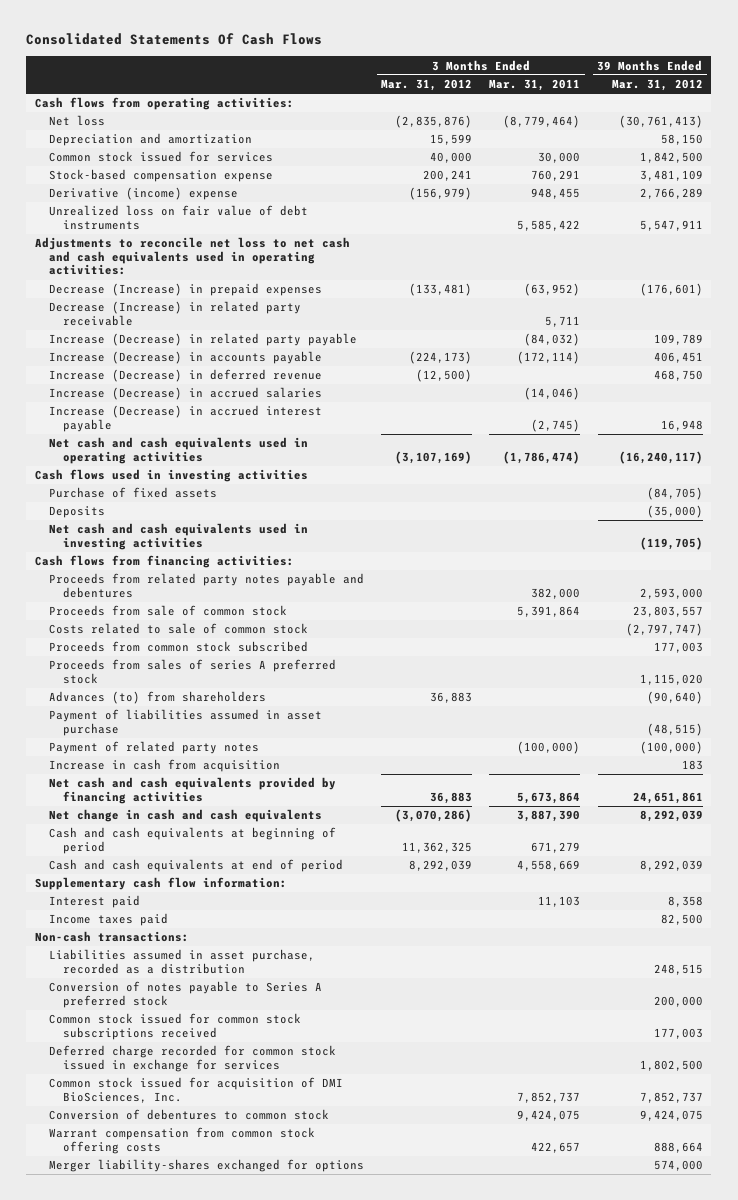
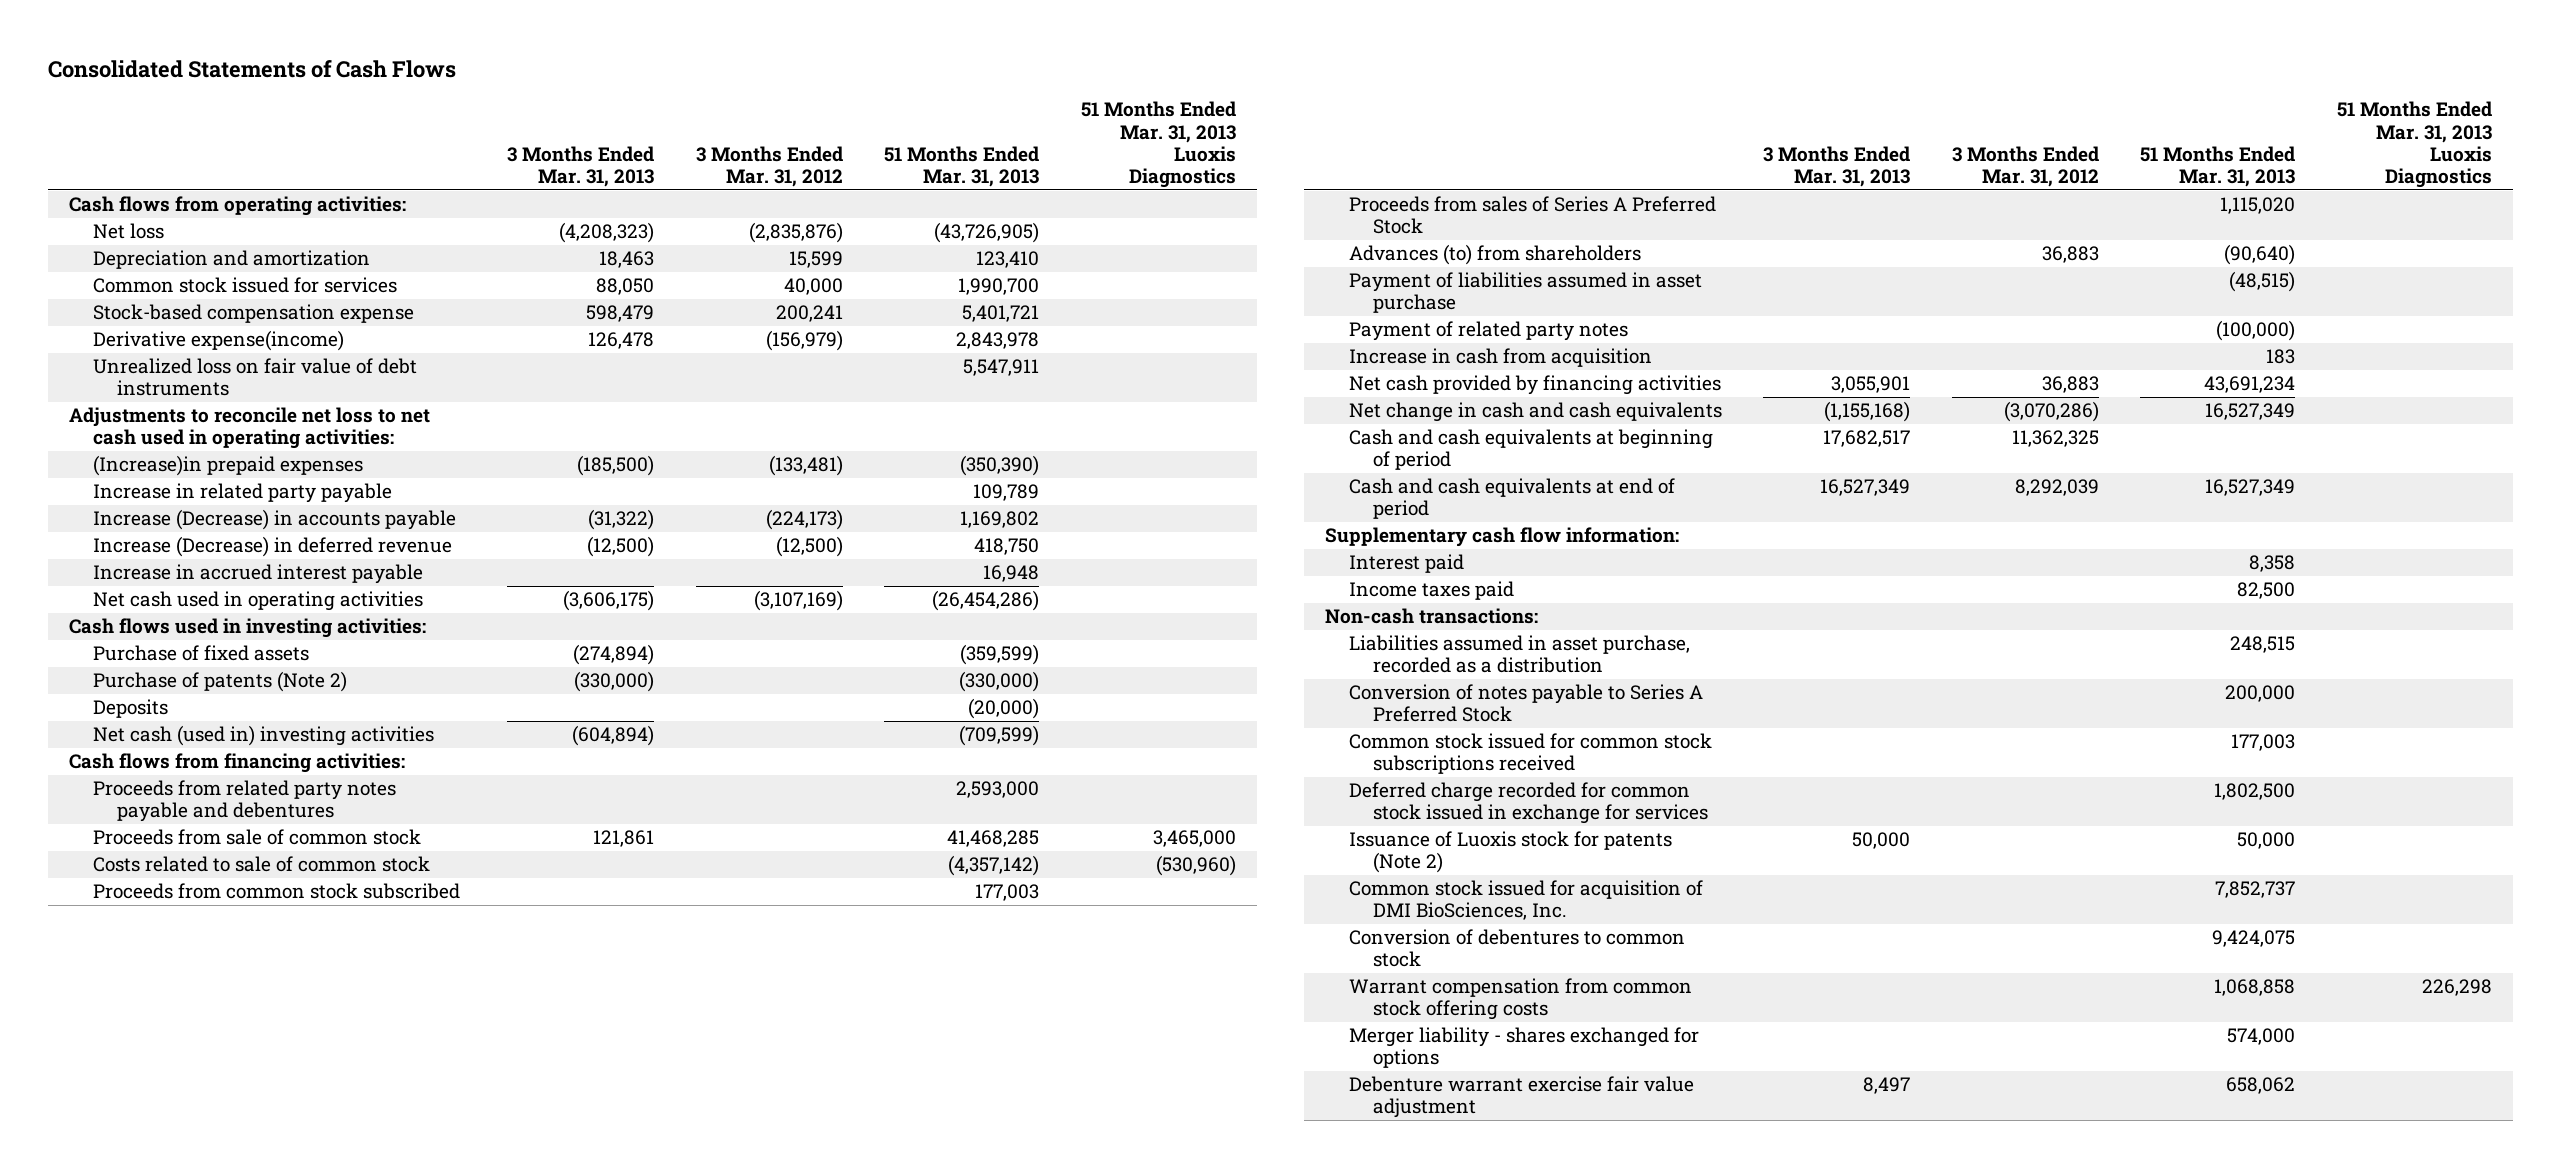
- Consolidated Statements Of Cash Flows
+ Consolidated Statements of Cash Flows
- | 3 Months Ended Mar. 31, 2012 | 3 Months Ended Mar. 31, 2011 | 39 Months Ended Mar. 31, 2012
+ | 3 Months Ended Mar. 31, 2013 | 3 Months Ended Mar. 31, 2012 | 51 Months Ended Mar. 31, 2013 | 51 Months Ended Mar. 31, 2013 Luoxis Diagnostics
- Derivative (income) expense | (156,979) | 948,455 | 2,766,289
+ Derivative expense(income) | 126,478 | (156,979) | 2,843,978 |
- Adjustments to reconcile net loss to net cash and cash equivalents used in operating activities:
- Decrease (Increase) in prepaid expenses | (133,481) | (63,952) | (176,601)
- Decrease (Increase) in related party receivable | | 5,711 |
- Increase (Decrease) in related party payable | | (84,032) | 109,789
+ Adjustments to reconcile net loss to net cash used in operating activities:
+ (Increase)in prepaid expenses | (185,500) | (133,481) | (350,390) |
+ Increase in related party payable | | | 109,789 |
- Increase (Decrease) in accrued salaries | | (14,046) |
- Increase (Decrease) in accrued interest payable | | (2,745) | 16,948
- Net cash and cash equivalents used in operating activities | (3,107,169) | (1,786,474) | (16,240,117)
- Cash flows used in investing activities
+ Increase in accrued interest payable | | | 16,948 |
+ Net cash used in operating activities | (3,606,175) | (3,107,169) | (26,454,286) |
+ Cash flows used in investing activities:
+ Purchase of patents (Note 2) | (330,000) | | (330,000) |
- Net cash and cash equivalents used in investing activities | | | (119,705)
+ Net cash (used in) investing activities | (604,894) | | (709,599) |
- Proceeds from sales of series A preferred stock | | | 1,115,020
+ Proceeds from sales of Series A Preferred Stock | | | 1,115,020 |
- Net cash and cash equivalents provided by financing activities | 36,883 | 5,673,864 | 24,651,861
+ Net cash provided by financing activities | 3,055,901 | 36,883 | 43,691,234 |
- Conversion of notes payable to Series A preferred stock | | | 200,000
+ Conversion of notes payable to Series A Preferred Stock | | | 200,000 |
+ Issuance of Luoxis stock for patents (Note 2) | 50,000 | | 50,000 |
- Merger liability-shares exchanged for options | | | 574,000
+ Merger liability - shares exchanged for options | | | 574,000 |
+ Debenture warrant exercise fair value adjustment | 8,497 | | 658,062 |

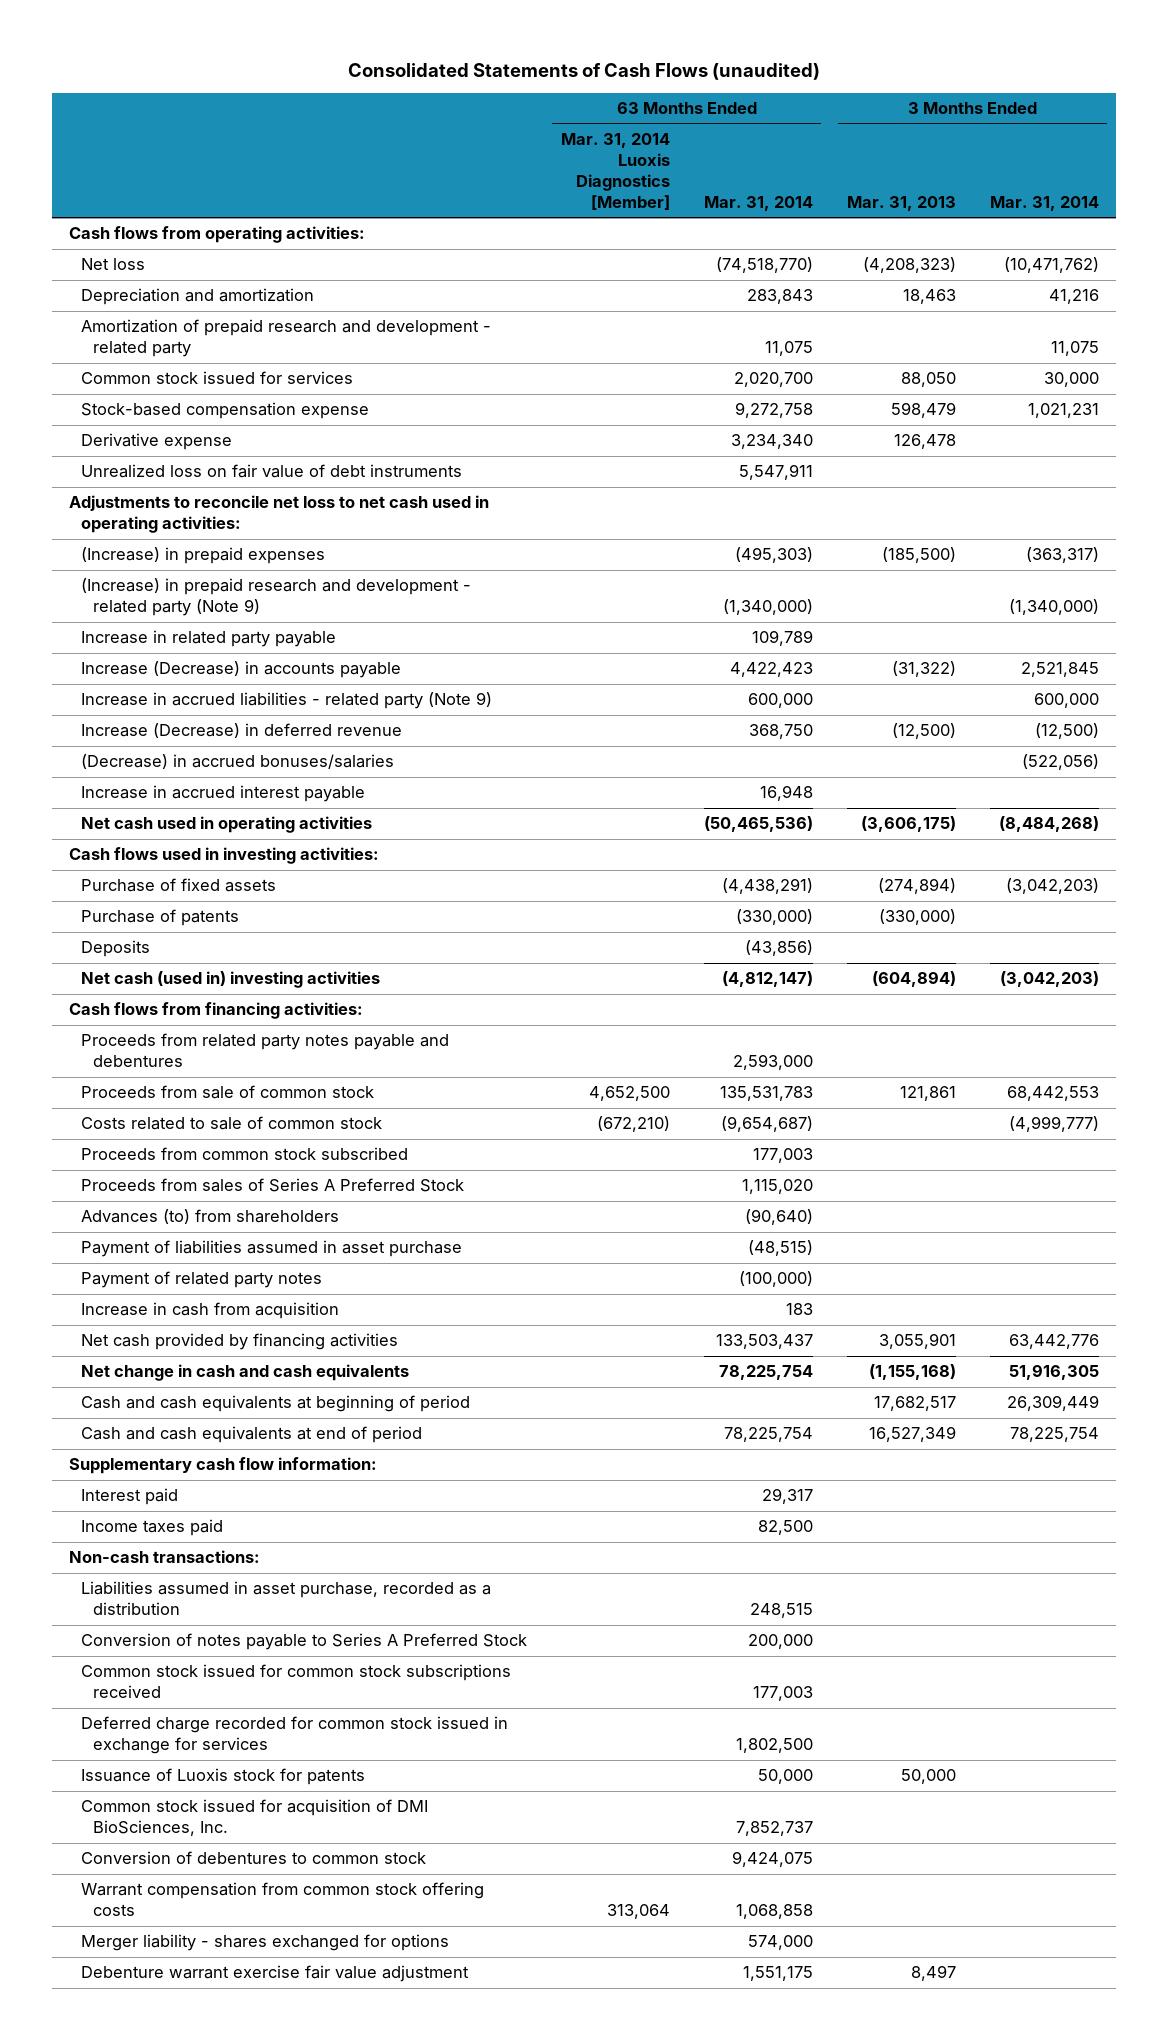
- Consolidated Statements of Cash Flows
+ Consolidated Statements of Cash Flows (unaudited)
- | 3 Months Ended Mar. 31, 2013 | 3 Months Ended Mar. 31, 2012 | 51 Months Ended Mar. 31, 2013 | 51 Months Ended Mar. 31, 2013 Luoxis Diagnostics
+ | 63 Months Ended Mar. 31, 2014 Luoxis Diagnostics [Member] | 63 Months Ended Mar. 31, 2014 | 3 Months Ended Mar. 31, 2013 | 3 Months Ended Mar. 31, 2014
+ Amortization of prepaid research and development - related party | | 11,075 | | 11,075
- Derivative expense(income) | 126,478 | (156,979) | 2,843,978 |
+ Derivative expense | | 3,234,340 | 126,478 |
- (Increase)in prepaid expenses | (185,500) | (133,481) | (350,390) |
+ (Increase) in prepaid expenses | | (495,303) | (185,500) | (363,317)
+ (Increase) in prepaid research and development - related party (Note 9) | | (1,340,000) | | (1,340,000)
+ Increase in accrued liabilities - related party (Note 9) | | 600,000 | | 600,000
+ (Decrease) in accrued bonuses/salaries | | | | (522,056)
- Purchase of patents (Note 2) | (330,000) | | (330,000) |
+ Purchase of patents | | (330,000) | (330,000) |
- Issuance of Luoxis stock for patents (Note 2) | 50,000 | | 50,000 |
+ Issuance of Luoxis stock for patents | | 50,000 | 50,000 |

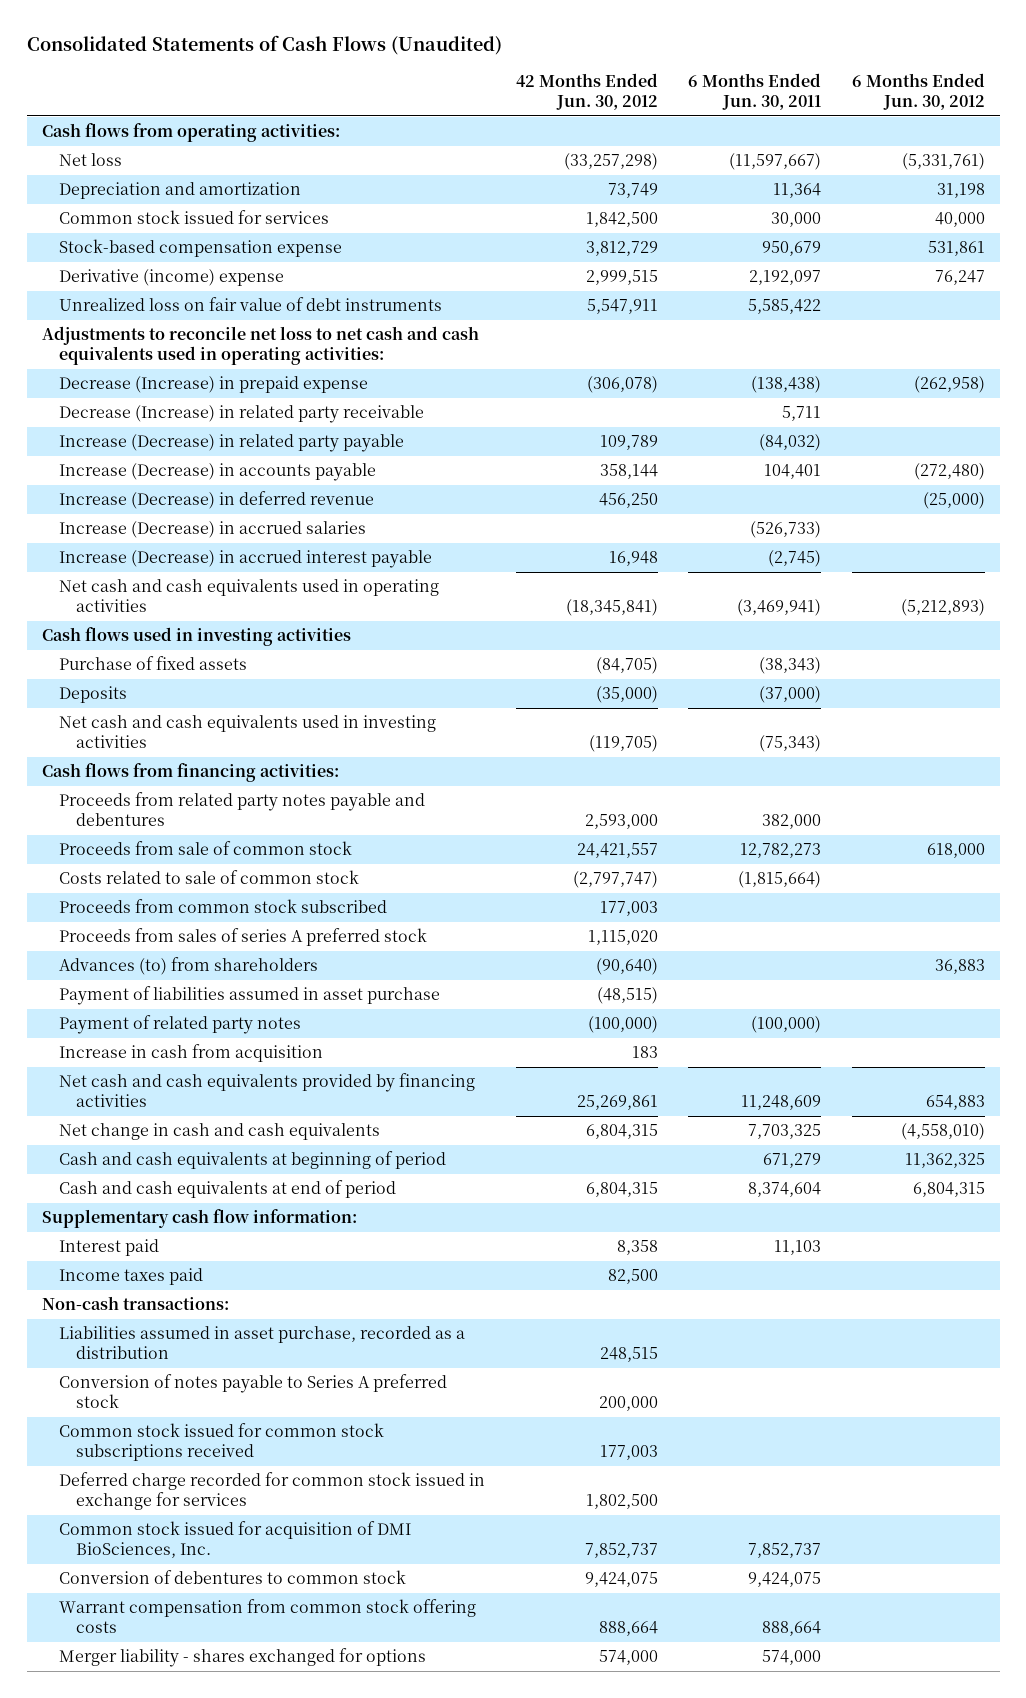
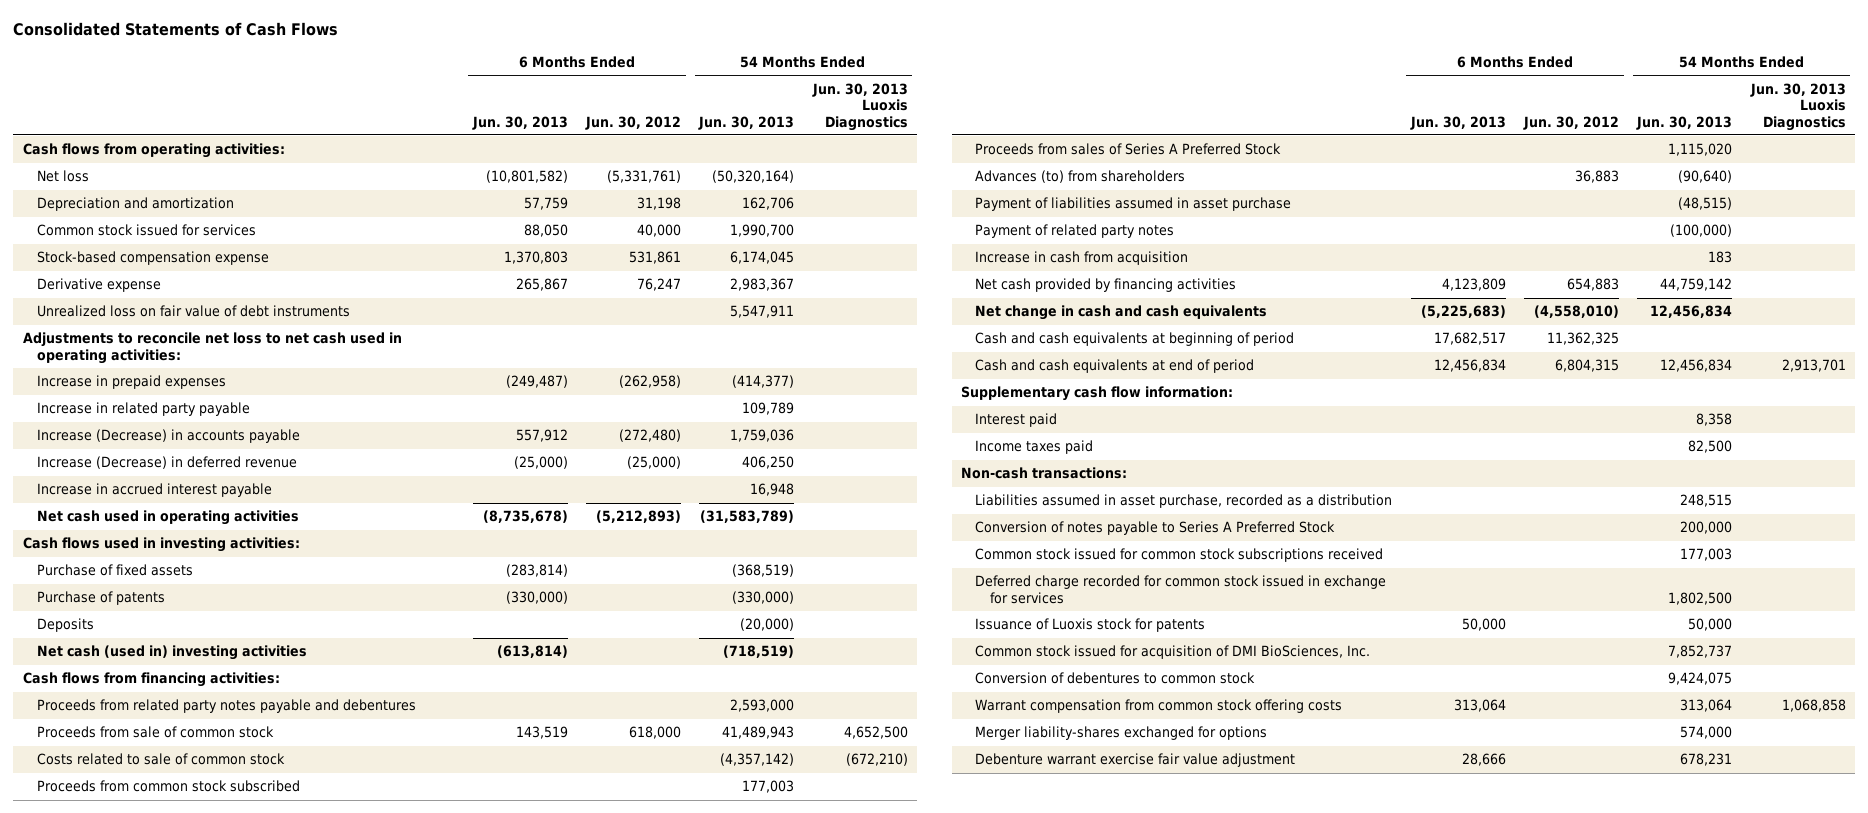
- Consolidated Statements of Cash Flows (Unaudited)
+ Consolidated Statements of Cash Flows
- | 42 Months Ended Jun. 30, 2012 | 6 Months Ended Jun. 30, 2011 | 6 Months Ended Jun. 30, 2012
+ | 6 Months Ended Jun. 30, 2013 | 6 Months Ended Jun. 30, 2012 | 54 Months Ended Jun. 30, 2013 | 54 Months Ended Jun. 30, 2013 Luoxis Diagnostics
- Derivative (income) expense | 2,999,515 | 2,192,097 | 76,247
+ Derivative expense | 265,867 | 76,247 | 2,983,367 |
- Adjustments to reconcile net loss to net cash and cash equivalents used in operating activities:
- Decrease (Increase) in prepaid expense | (306,078) | (138,438) | (262,958)
- Decrease (Increase) in related party receivable | | 5,711 |
- Increase (Decrease) in related party payable | 109,789 | (84,032) |
+ Adjustments to reconcile net loss to net cash used in operating activities:
+ Increase in prepaid expenses | (249,487) | (262,958) | (414,377) |
+ Increase in related party payable | | | 109,789 |
- Increase (Decrease) in accrued salaries | | (526,733) |
- Increase (Decrease) in accrued interest payable | 16,948 | (2,745) |
- Net cash and cash equivalents used in operating activities | (18,345,841) | (3,469,941) | (5,212,893)
- Cash flows used in investing activities
+ Increase in accrued interest payable | | | 16,948 |
+ Net cash used in operating activities | (8,735,678) | (5,212,893) | (31,583,789) |
+ Cash flows used in investing activities:
+ Purchase of patents | (330,000) | | (330,000) |
- Net cash and cash equivalents used in investing activities | (119,705) | (75,343) |
+ Net cash (used in) investing activities | (613,814) | | (718,519) |
- Proceeds from sales of series A preferred stock | 1,115,020 | |
+ Proceeds from sales of Series A Preferred Stock | | | 1,115,020 |
- Net cash and cash equivalents provided by financing activities | 25,269,861 | 11,248,609 | 654,883
+ Net cash provided by financing activities | 4,123,809 | 654,883 | 44,759,142 |
- Conversion of notes payable to Series A preferred stock | 200,000 | |
+ Conversion of notes payable to Series A Preferred Stock | | | 200,000 |
+ Issuance of Luoxis stock for patents | 50,000 | | 50,000 |
- Merger liability - shares exchanged for options | 574,000 | 574,000 |
+ Merger liability-shares exchanged for options | | | 574,000 |
+ Debenture warrant exercise fair value adjustment | 28,666 | | 678,231 |

